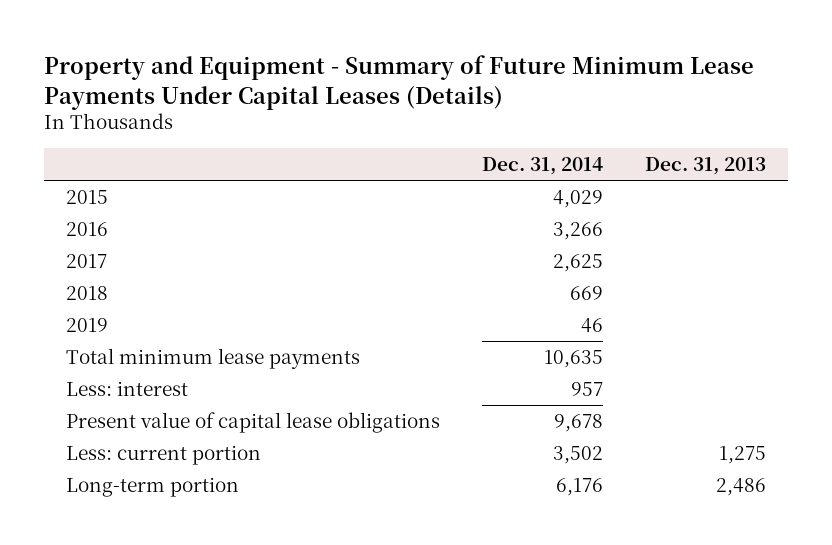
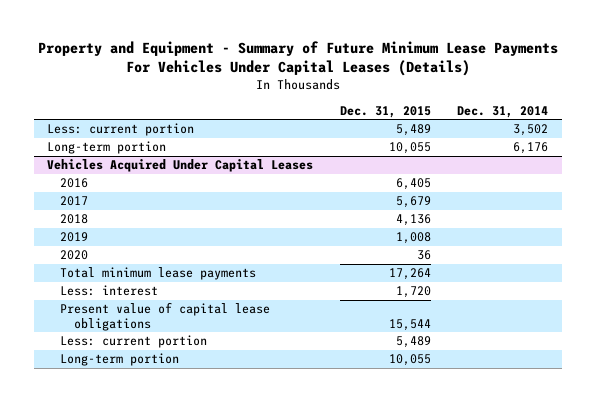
- Property and Equipment - Summary of Future Minimum Lease Payments Under Capital Leases (Details)
+ Property and Equipment - Summary of Future Minimum Lease Payments For Vehicles Under Capital Leases (Details)
- | Dec. 31, 2014 | Dec. 31, 2013
+ | Dec. 31, 2015 | Dec. 31, 2014
- 2015 | 4,029 |
- 2016 | 3,266 |
- 2017 | 2,625 |
- 2018 | 669 |
- 2019 | 46 |
- Total minimum lease payments | 10,635 |
- Less: interest | 957 |
- Present value of capital lease obligations | 9,678 |
+ Vehicles Acquired Under Capital Leases
+ 2016 | 6,405 |
+ 2017 | 5,679 |
+ 2018 | 4,136 |
+ 2019 | 1,008 |
+ 2020 | 36 |
+ Total minimum lease payments | 17,264 |
+ Less: interest | 1,720 |
+ Present value of capital lease obligations | 15,544 |
+ Less: current portion | 5,489 |
+ Long-term portion | 10,055 |

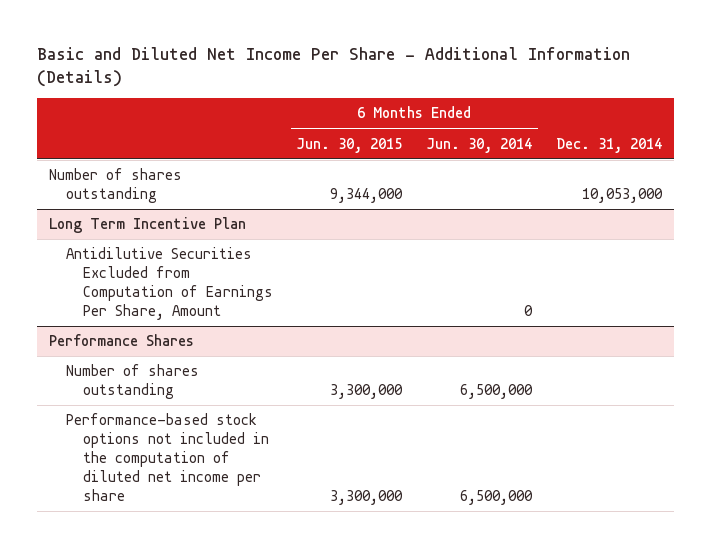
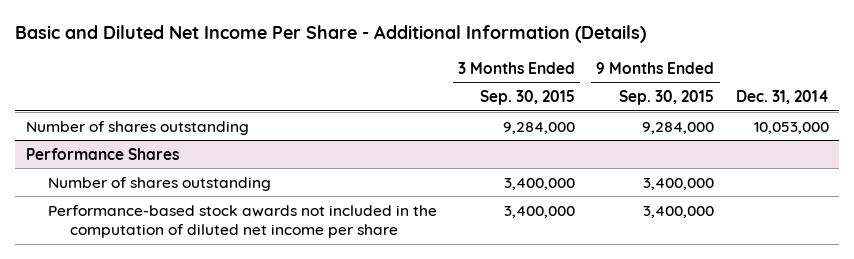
- | 6 Months Ended Jun. 30, 2015 | 6 Months Ended Jun. 30, 2014 | Dec. 31, 2014
+ | 3 Months Ended Sep. 30, 2015 | 9 Months Ended Sep. 30, 2015 | Dec. 31, 2014
- Long Term Incentive Plan
- Antidilutive Securities Excluded from Computation of Earnings Per Share, Amount | | 0 |
@ Performance Shares
- Performance-based stock options not included in the computation of diluted net income per share | 3,300,000 | 6,500,000 |
+ Performance-based stock awards not included in the computation of diluted net income per share | 3,400,000 | 3,400,000 |

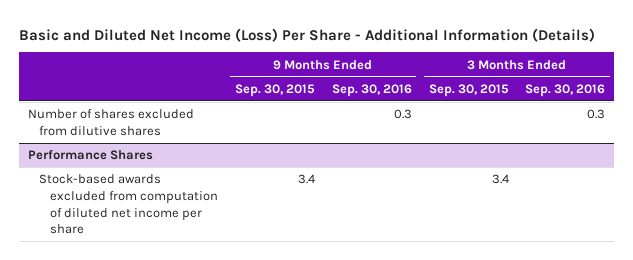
- Basic and Diluted Net Income Per Share - Additional Information (Details)
+ Basic and Diluted Net Income (Loss) Per Share - Additional Information (Details)
- | 3 Months Ended Sep. 30, 2015 | 9 Months Ended Sep. 30, 2015 | Dec. 31, 2014
+ | 9 Months Ended Sep. 30, 2015 | 9 Months Ended Sep. 30, 2016 | 3 Months Ended Sep. 30, 2015 | 3 Months Ended Sep. 30, 2016
- Number of shares outstanding | 9,284,000 | 9,284,000 | 10,053,000
+ Number of shares excluded from dilutive shares | | 0.3 | | 0.3
@ Performance Shares
- Number of shares outstanding | 3,400,000 | 3,400,000 |
- Performance-based stock awards not included in the computation of diluted net income per share | 3,400,000 | 3,400,000 |
+ Stock-based awards excluded from computation of diluted net income per share | 3.4 | | 3.4 |

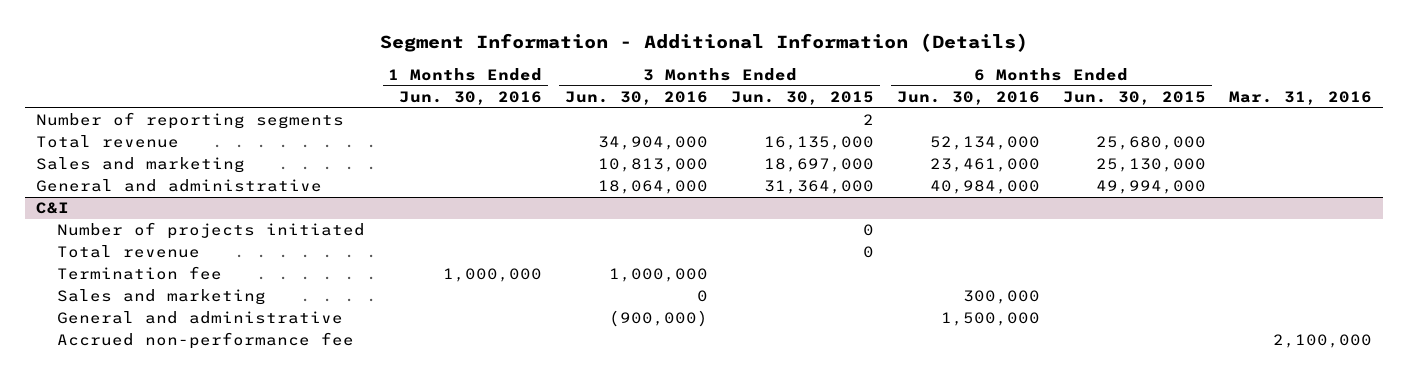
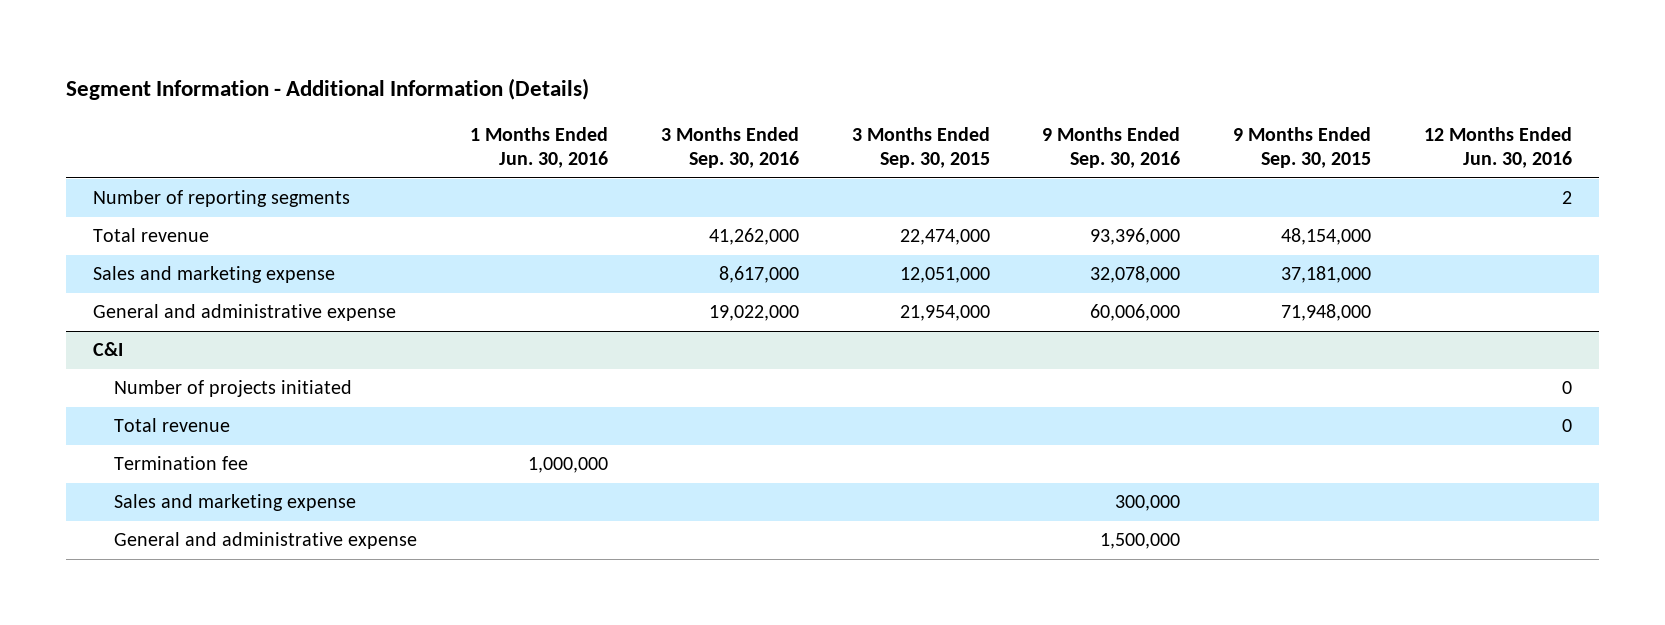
- | 1 Months Ended Jun. 30, 2016 | 3 Months Ended Jun. 30, 2016 | 3 Months Ended Jun. 30, 2015 | 6 Months Ended Jun. 30, 2016 | 6 Months Ended Jun. 30, 2015 | Mar. 31, 2016
+ | 1 Months Ended Jun. 30, 2016 | 3 Months Ended Sep. 30, 2016 | 3 Months Ended Sep. 30, 2015 | 9 Months Ended Sep. 30, 2016 | 9 Months Ended Sep. 30, 2015 | 12 Months Ended Jun. 30, 2016
- Sales and marketing | | 10,813,000 | 18,697,000 | 23,461,000 | 25,130,000 |
- General and administrative | | 18,064,000 | 31,364,000 | 40,984,000 | 49,994,000 |
+ Sales and marketing expense | | 8,617,000 | 12,051,000 | 32,078,000 | 37,181,000 |
+ General and administrative expense | | 19,022,000 | 21,954,000 | 60,006,000 | 71,948,000 |
@ C&I
- Sales and marketing | | 0 | | 300,000 | |
- General and administrative | | (900,000) | | 1,500,000 | |
- Accrued non-performance fee | | | | | | 2,100,000
+ Sales and marketing expense | | | | 300,000 | |
+ General and administrative expense | | | | 1,500,000 | |

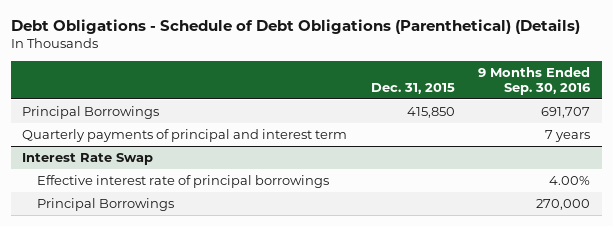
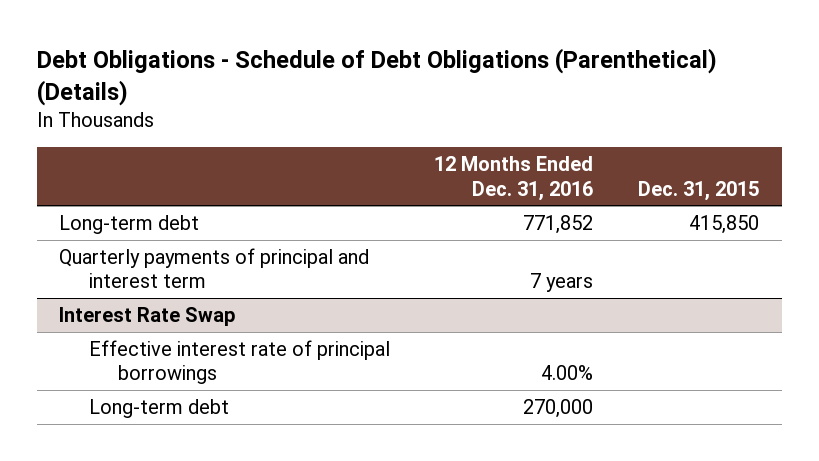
- | Dec. 31, 2015 | 9 Months Ended Sep. 30, 2016
+ | 12 Months Ended Dec. 31, 2016 | Dec. 31, 2015
- Principal Borrowings | 415,850 | 691,707
+ Long-term debt | 771,852 | 415,850
@ Interest Rate Swap
- Principal Borrowings | | 270,000
+ Long-term debt | 270,000 |

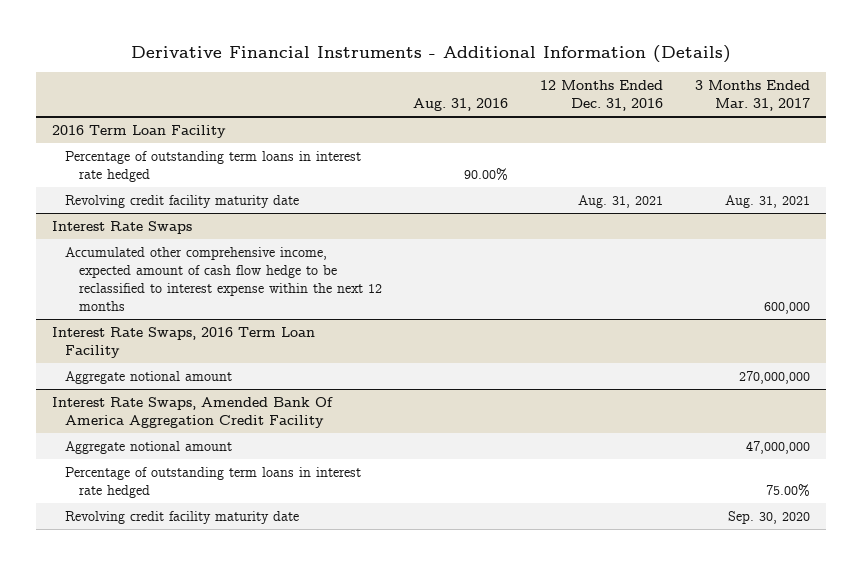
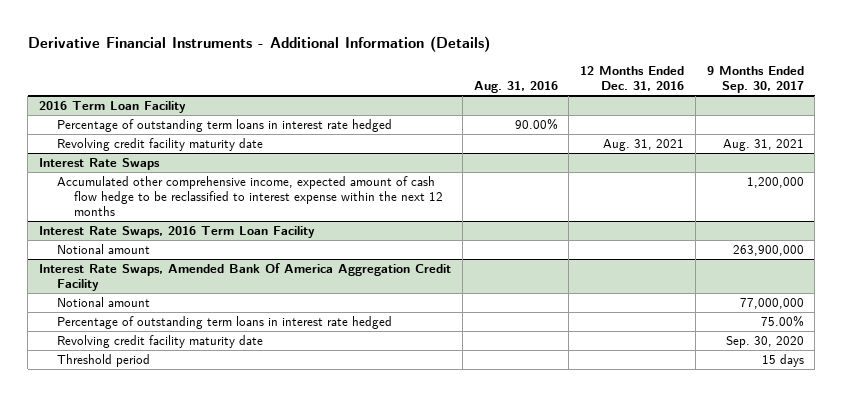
- | Aug. 31, 2016 | 12 Months Ended Dec. 31, 2016 | 3 Months Ended Mar. 31, 2017
+ | Aug. 31, 2016 | 12 Months Ended Dec. 31, 2016 | 9 Months Ended Sep. 30, 2017
@ Interest Rate Swaps, 2016 Term Loan Facility
- Aggregate notional amount | | | 270,000,000
+ Notional amount | | | 263,900,000
@ Interest Rate Swaps, Amended Bank Of America Aggregation Credit Facility
- Aggregate notional amount | | | 47,000,000
+ Notional amount | | | 77,000,000
+ Threshold period | | | 15 days

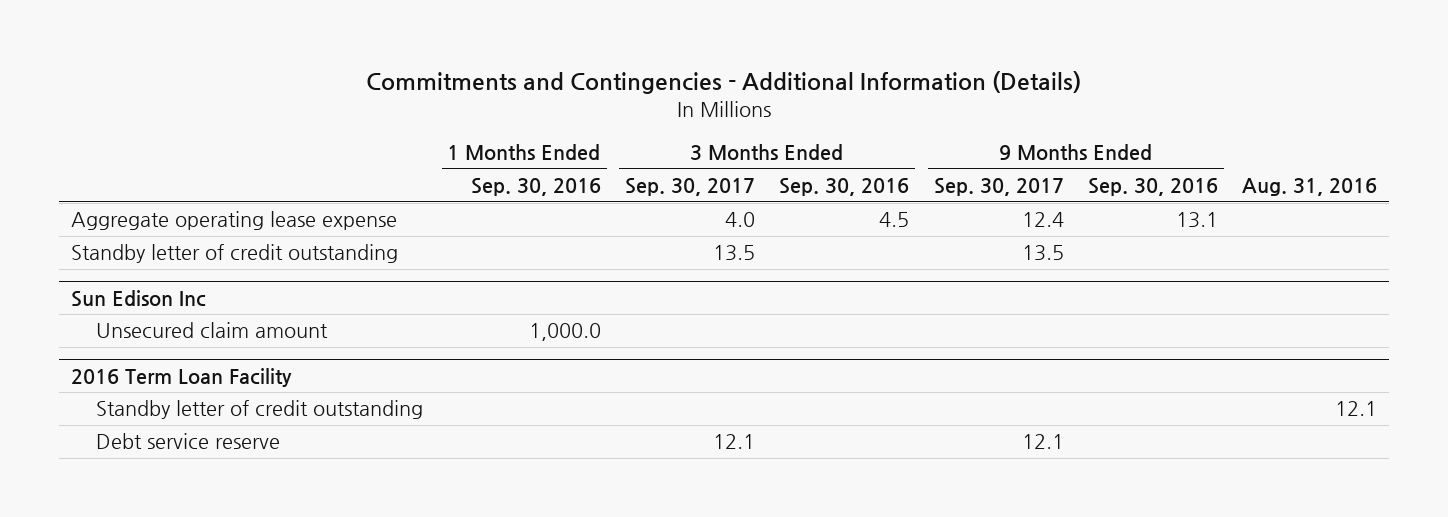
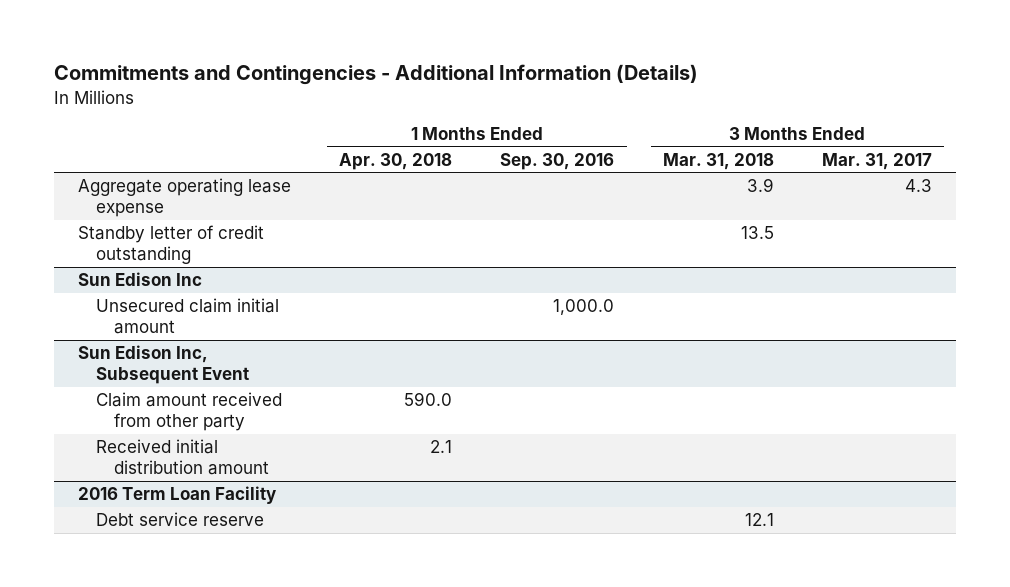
- | 1 Months Ended Sep. 30, 2016 | 3 Months Ended Sep. 30, 2017 | 3 Months Ended Sep. 30, 2016 | 9 Months Ended Sep. 30, 2017 | 9 Months Ended Sep. 30, 2016 | Aug. 31, 2016
+ | 1 Months Ended Apr. 30, 2018 | 1 Months Ended Sep. 30, 2016 | 3 Months Ended Mar. 31, 2018 | 3 Months Ended Mar. 31, 2017
@ Sun Edison Inc
- Unsecured claim amount | 1,000.0 | | | | |
+ Unsecured claim initial amount | | 1,000.0 | |
+ Sun Edison Inc, Subsequent Event
+ Claim amount received from other party | 590.0 | | |
+ Received initial distribution amount | 2.1 | | |
@ 2016 Term Loan Facility
- Standby letter of credit outstanding | | | | | | 12.1

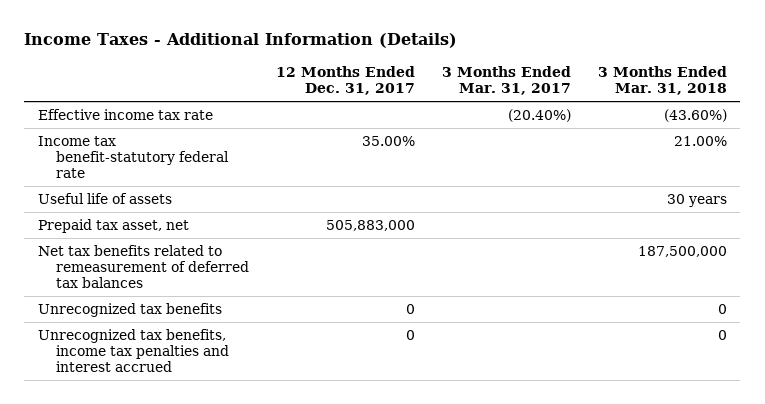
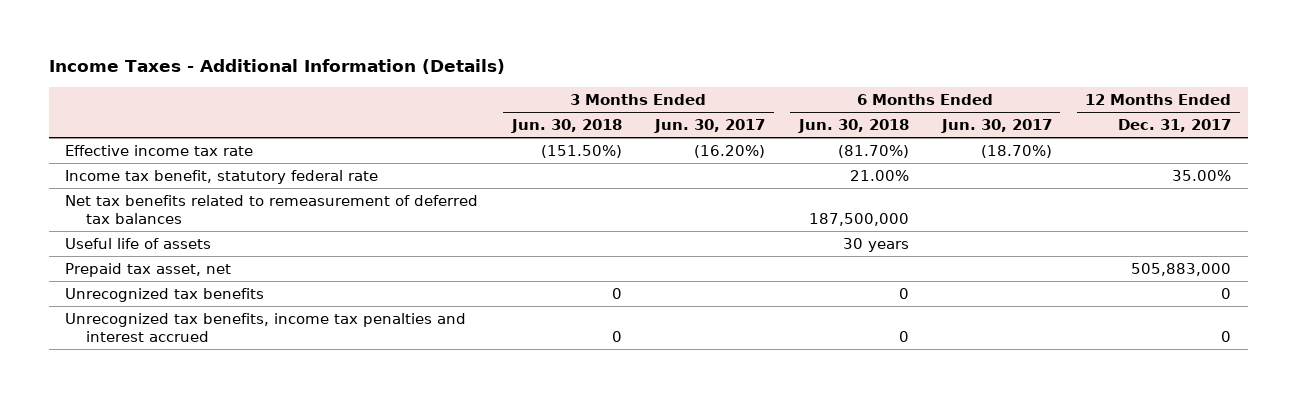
- | 12 Months Ended Dec. 31, 2017 | 3 Months Ended Mar. 31, 2017 | 3 Months Ended Mar. 31, 2018
+ | 3 Months Ended Jun. 30, 2018 | 3 Months Ended Jun. 30, 2017 | 6 Months Ended Jun. 30, 2018 | 6 Months Ended Jun. 30, 2017 | 12 Months Ended Dec. 31, 2017
- Income tax benefit-statutory federal rate | 35.00% | | 21.00%
+ Income tax benefit, statutory federal rate | | | 21.00% | | 35.00%
moved up: Net tax benefits related to remeasurement of deferred tax balances | | | 187,500,000 | |

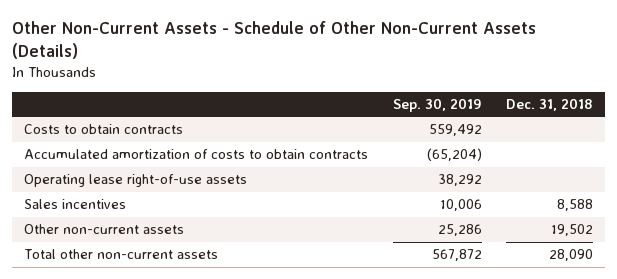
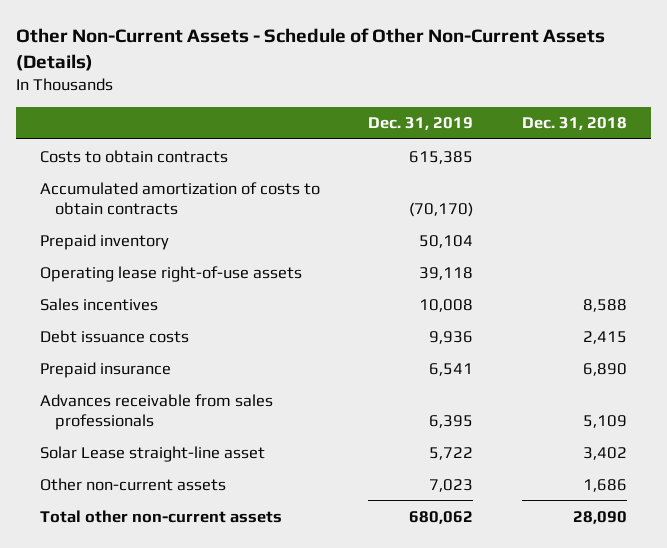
- | Sep. 30, 2019 | Dec. 31, 2018
+ | Dec. 31, 2019 | Dec. 31, 2018
+ Prepaid inventory | 50,104 |
- Other non-current assets | 25,286 | 19,502
+ Debt issuance costs | 9,936 | 2,415
+ Prepaid insurance | 6,541 | 6,890
+ Advances receivable from sales professionals | 6,395 | 5,109
+ Solar Lease straight-line asset | 5,722 | 3,402
+ Other non-current assets | 7,023 | 1,686

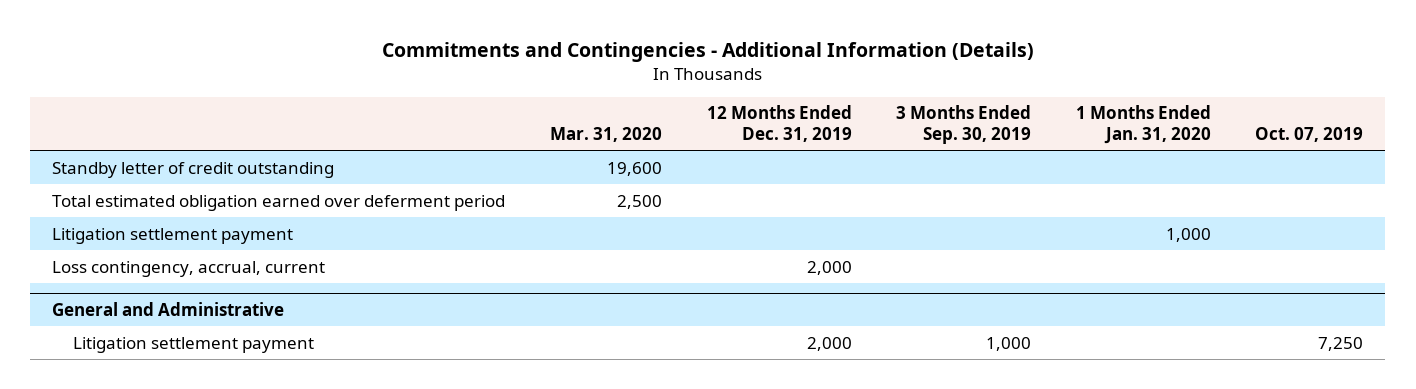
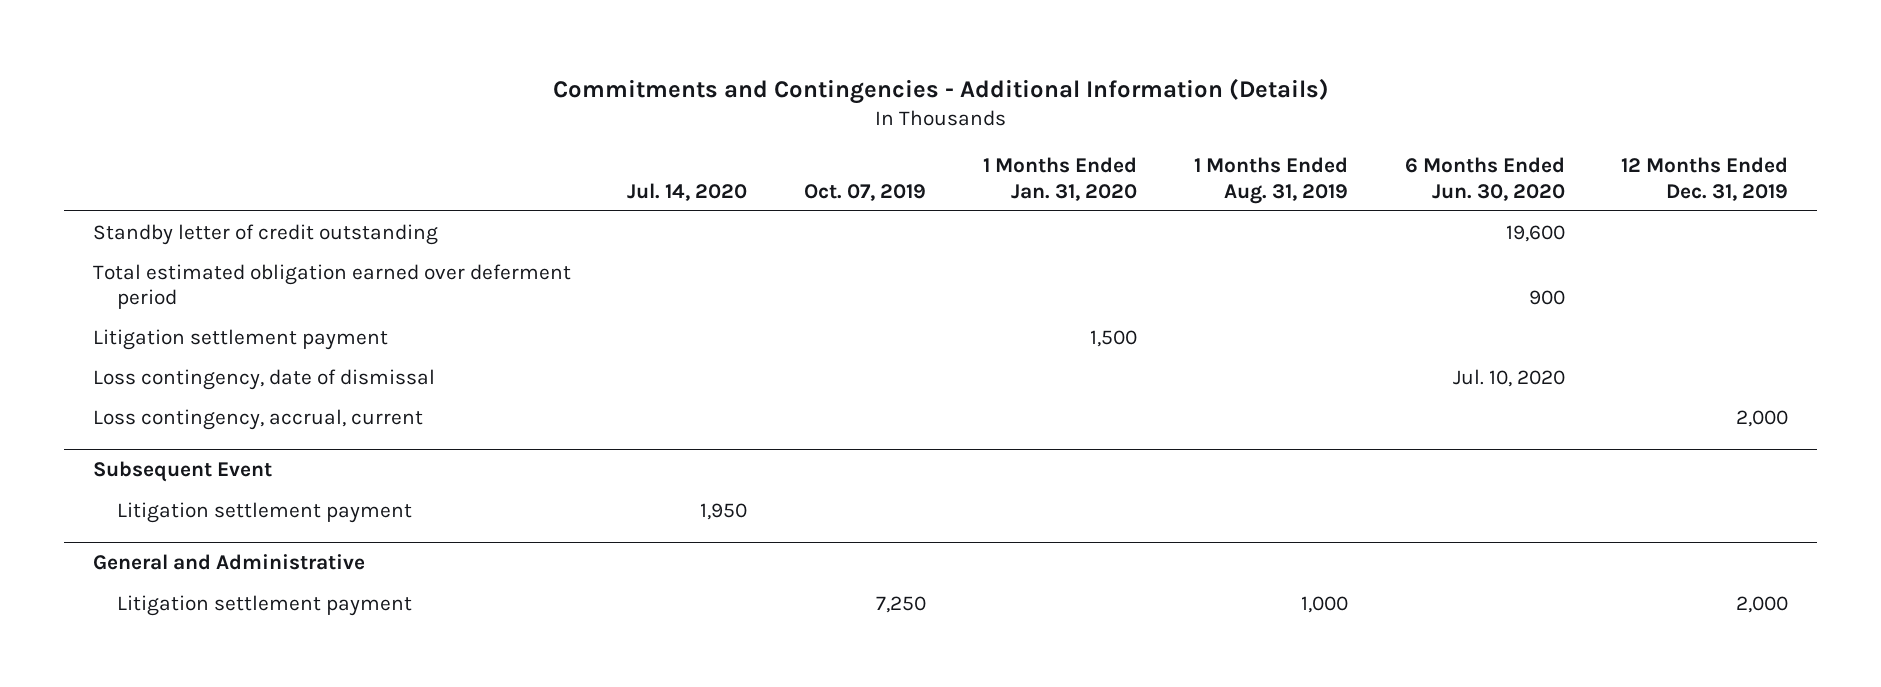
- | Mar. 31, 2020 | 12 Months Ended Dec. 31, 2019 | 3 Months Ended Sep. 30, 2019 | 1 Months Ended Jan. 31, 2020 | Oct. 07, 2019
+ | Jul. 14, 2020 | Oct. 07, 2019 | 1 Months Ended Jan. 31, 2020 | 1 Months Ended Aug. 31, 2019 | 6 Months Ended Jun. 30, 2020 | 12 Months Ended Dec. 31, 2019
- Litigation settlement payment | | | | 1,000 |
+ Litigation settlement payment | | | 1,500 | | |
+ Loss contingency, date of dismissal | | | | | Jul. 10, 2020 |
+ Subsequent Event
+ Litigation settlement payment | 1,950 | | | | |

